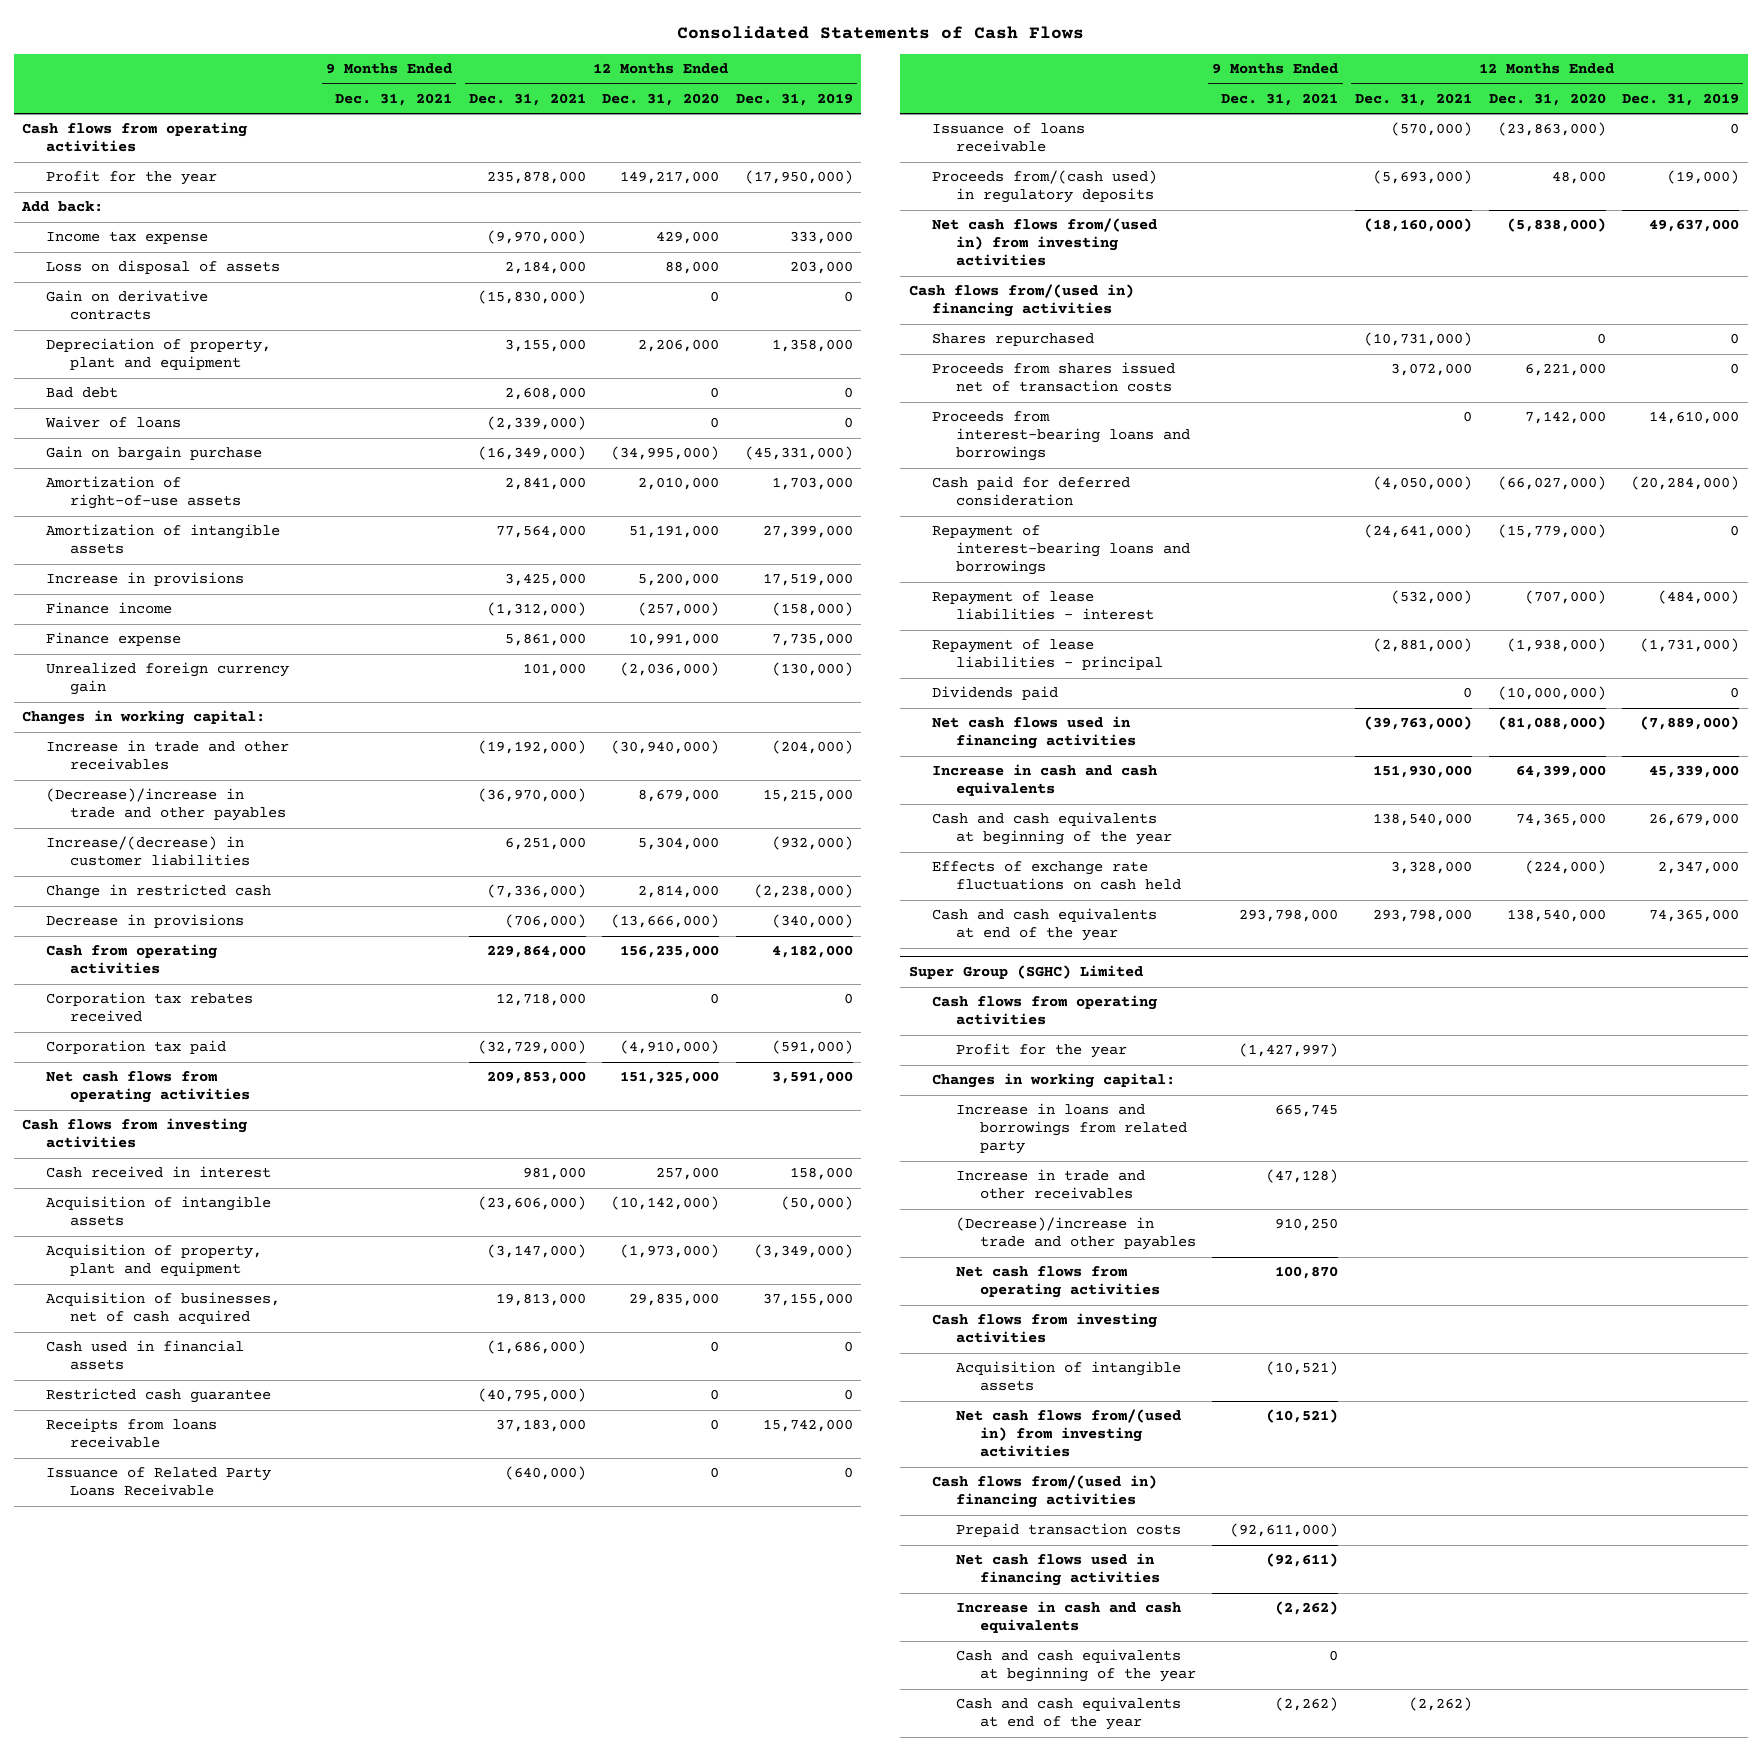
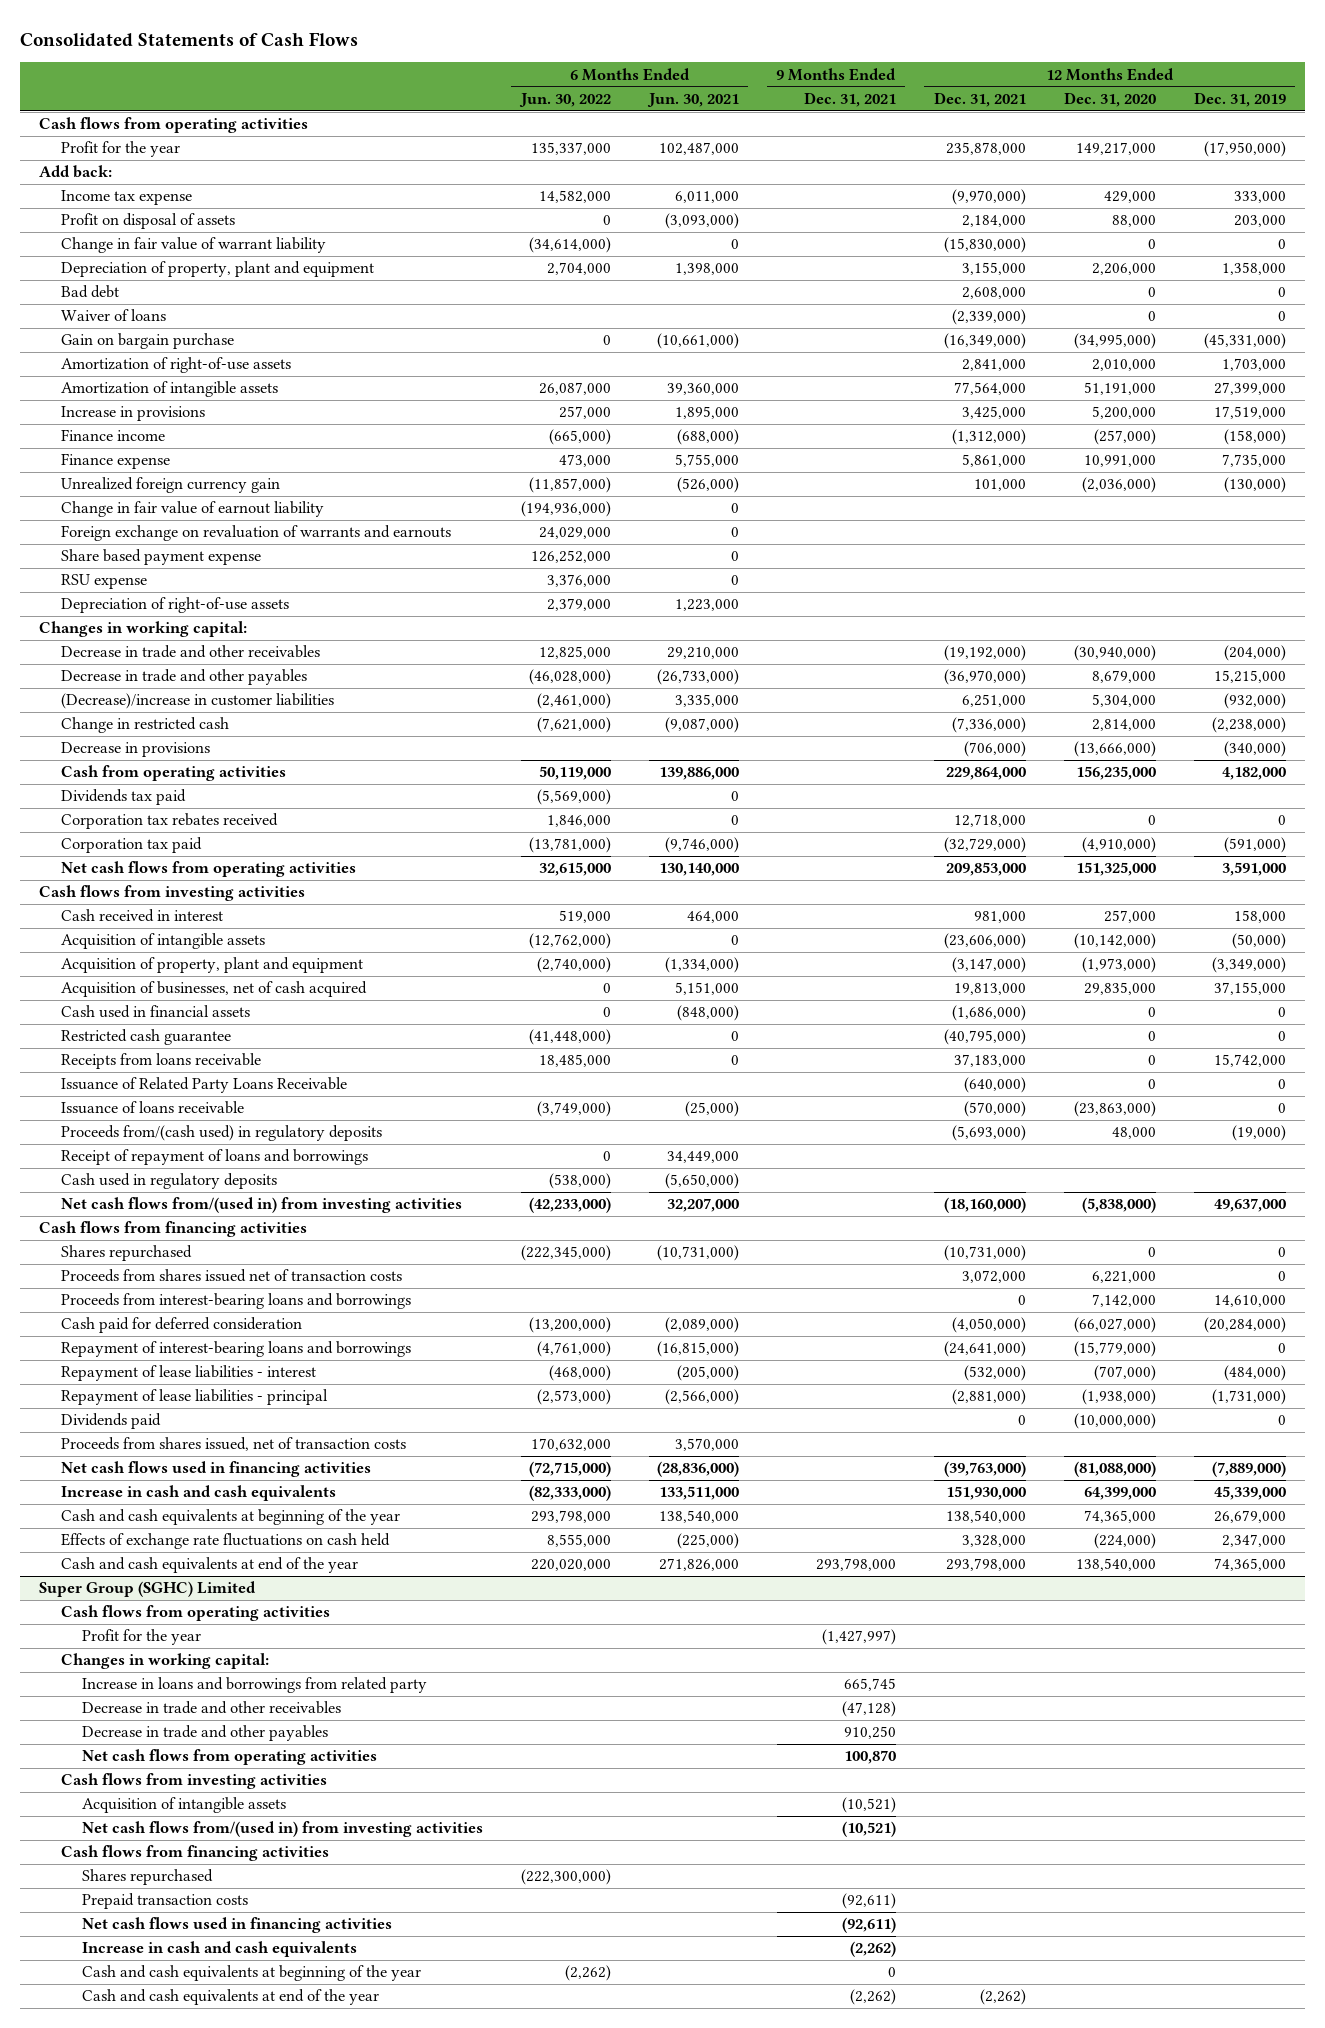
- | 9 Months Ended Dec. 31, 2021 | 12 Months Ended Dec. 31, 2021 | 12 Months Ended Dec. 31, 2020 | 12 Months Ended Dec. 31, 2019
+ | 6 Months Ended Jun. 30, 2022 | 6 Months Ended Jun. 30, 2021 | 9 Months Ended Dec. 31, 2021 | 12 Months Ended Dec. 31, 2021 | 12 Months Ended Dec. 31, 2020 | 12 Months Ended Dec. 31, 2019
- Loss on disposal of assets | | 2,184,000 | 88,000 | 203,000
- Gain on derivative contracts | | (15,830,000) | 0 | 0
+ Profit on disposal of assets | 0 | (3,093,000) | | 2,184,000 | 88,000 | 203,000
+ Change in fair value of warrant liability | (34,614,000) | 0 | | (15,830,000) | 0 | 0
+ Change in fair value of earnout liability | (194,936,000) | 0 | | | |
+ Foreign exchange on revaluation of warrants and earnouts | 24,029,000 | 0 | | | |
+ Share based payment expense | 126,252,000 | 0 | | | |
+ RSU expense | 3,376,000 | 0 | | | |
+ Depreciation of right-of-use assets | 2,379,000 | 1,223,000 | | | |
- Increase in trade and other receivables | | (19,192,000) | (30,940,000) | (204,000)
- (Decrease)/increase in trade and other payables | | (36,970,000) | 8,679,000 | 15,215,000
- Increase/(decrease) in customer liabilities | | 6,251,000 | 5,304,000 | (932,000)
+ Decrease in trade and other receivables | 12,825,000 | 29,210,000 | | (19,192,000) | (30,940,000) | (204,000)
+ Decrease in trade and other payables | (46,028,000) | (26,733,000) | | (36,970,000) | 8,679,000 | 15,215,000
+ (Decrease)/increase in customer liabilities | (2,461,000) | 3,335,000 | | 6,251,000 | 5,304,000 | (932,000)
+ Dividends tax paid | (5,569,000) | 0 | | | |
+ Receipt of repayment of loans and borrowings | 0 | 34,449,000 | | | |
+ Cash used in regulatory deposits | (538,000) | (5,650,000) | | | |
- Cash flows from/(used in) financing activities
+ Cash flows from financing activities
+ Proceeds from shares issued, net of transaction costs | 170,632,000 | 3,570,000 | | | |
@ Super Group (SGHC) Limited
- Increase in trade and other receivables | (47,128) | | |
- (Decrease)/increase in trade and other payables | 910,250 | | |
+ Decrease in trade and other receivables | | | (47,128) | | |
+ Decrease in trade and other payables | | | 910,250 | | |
- Cash flows from/(used in) financing activities
- Prepaid transaction costs | (92,611,000) | | |
+ Cash flows from financing activities
+ Shares repurchased | (222,300,000) | | | | |
+ Prepaid transaction costs | | | (92,611) | | |

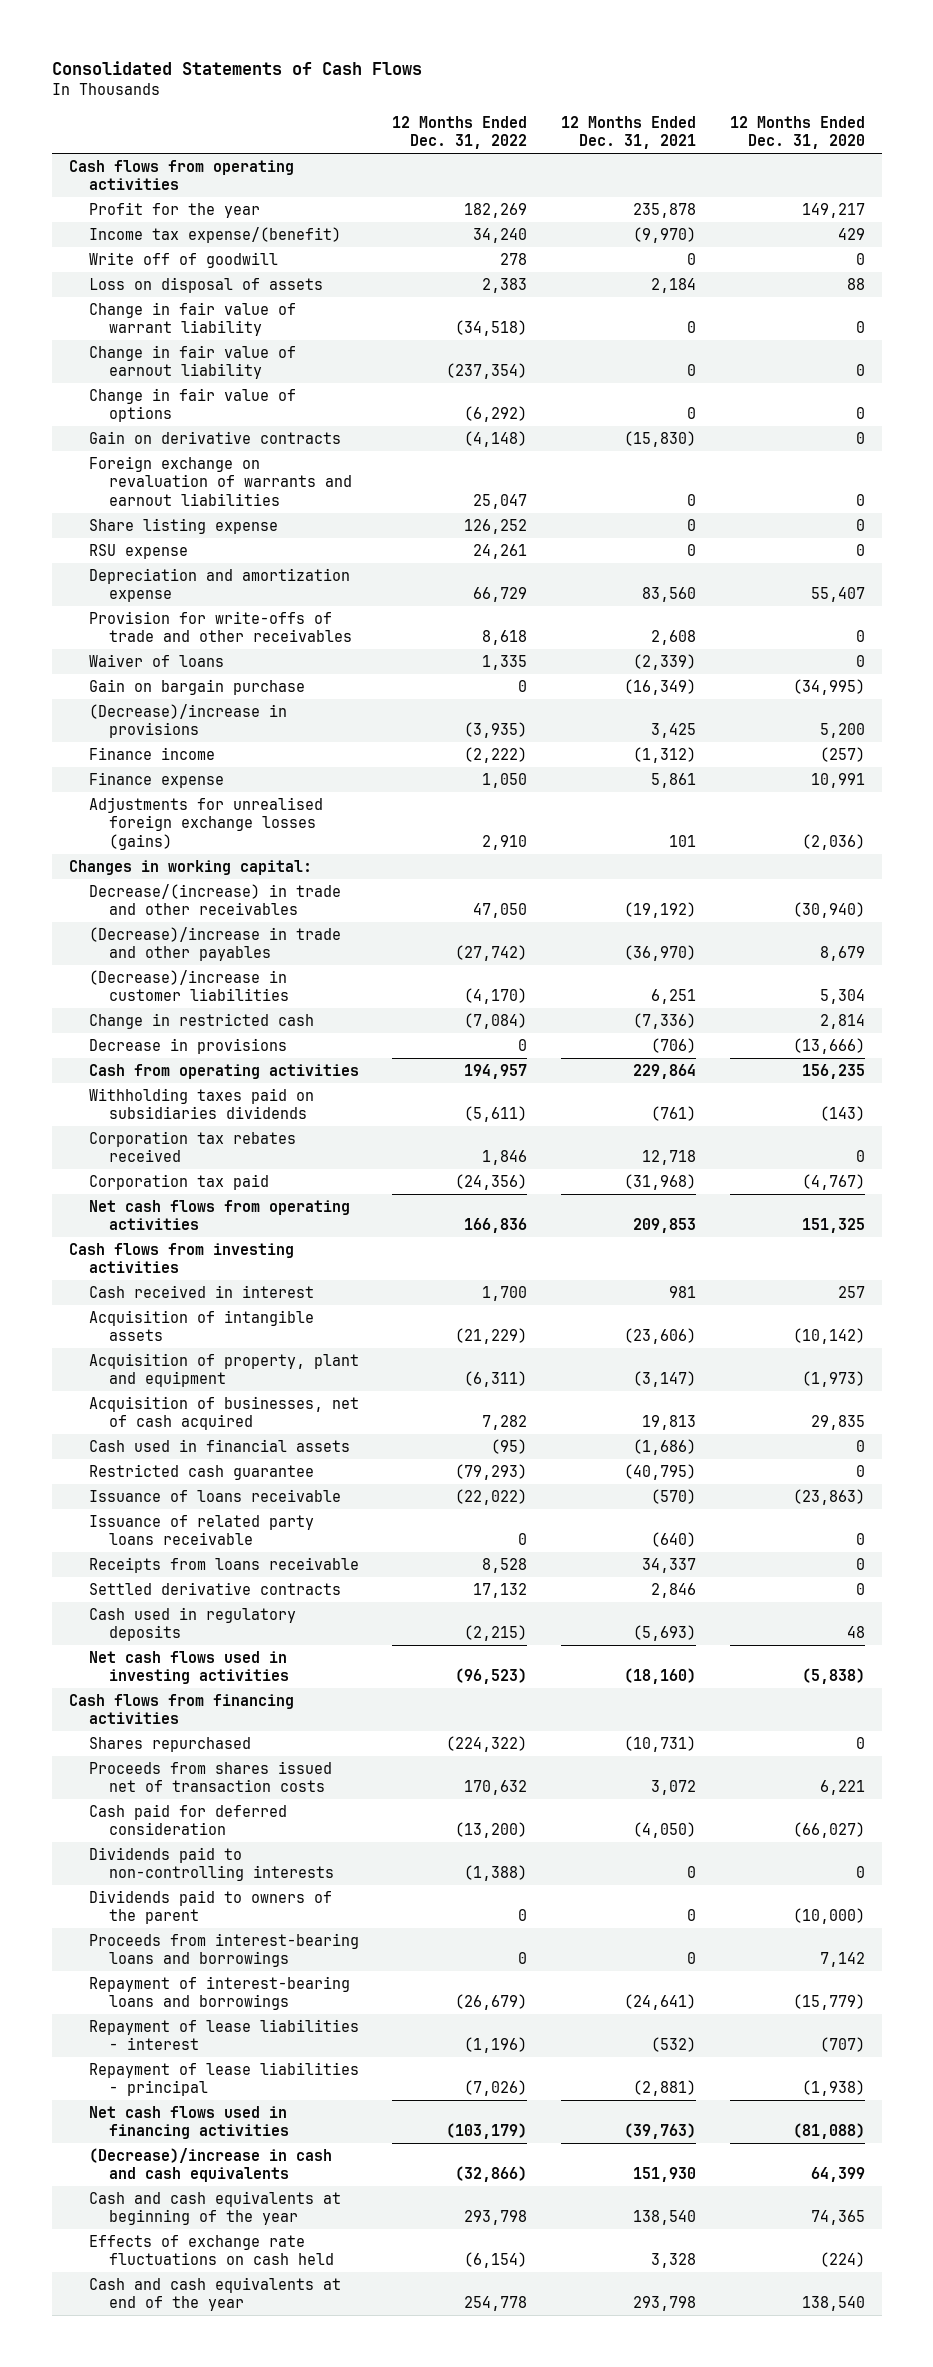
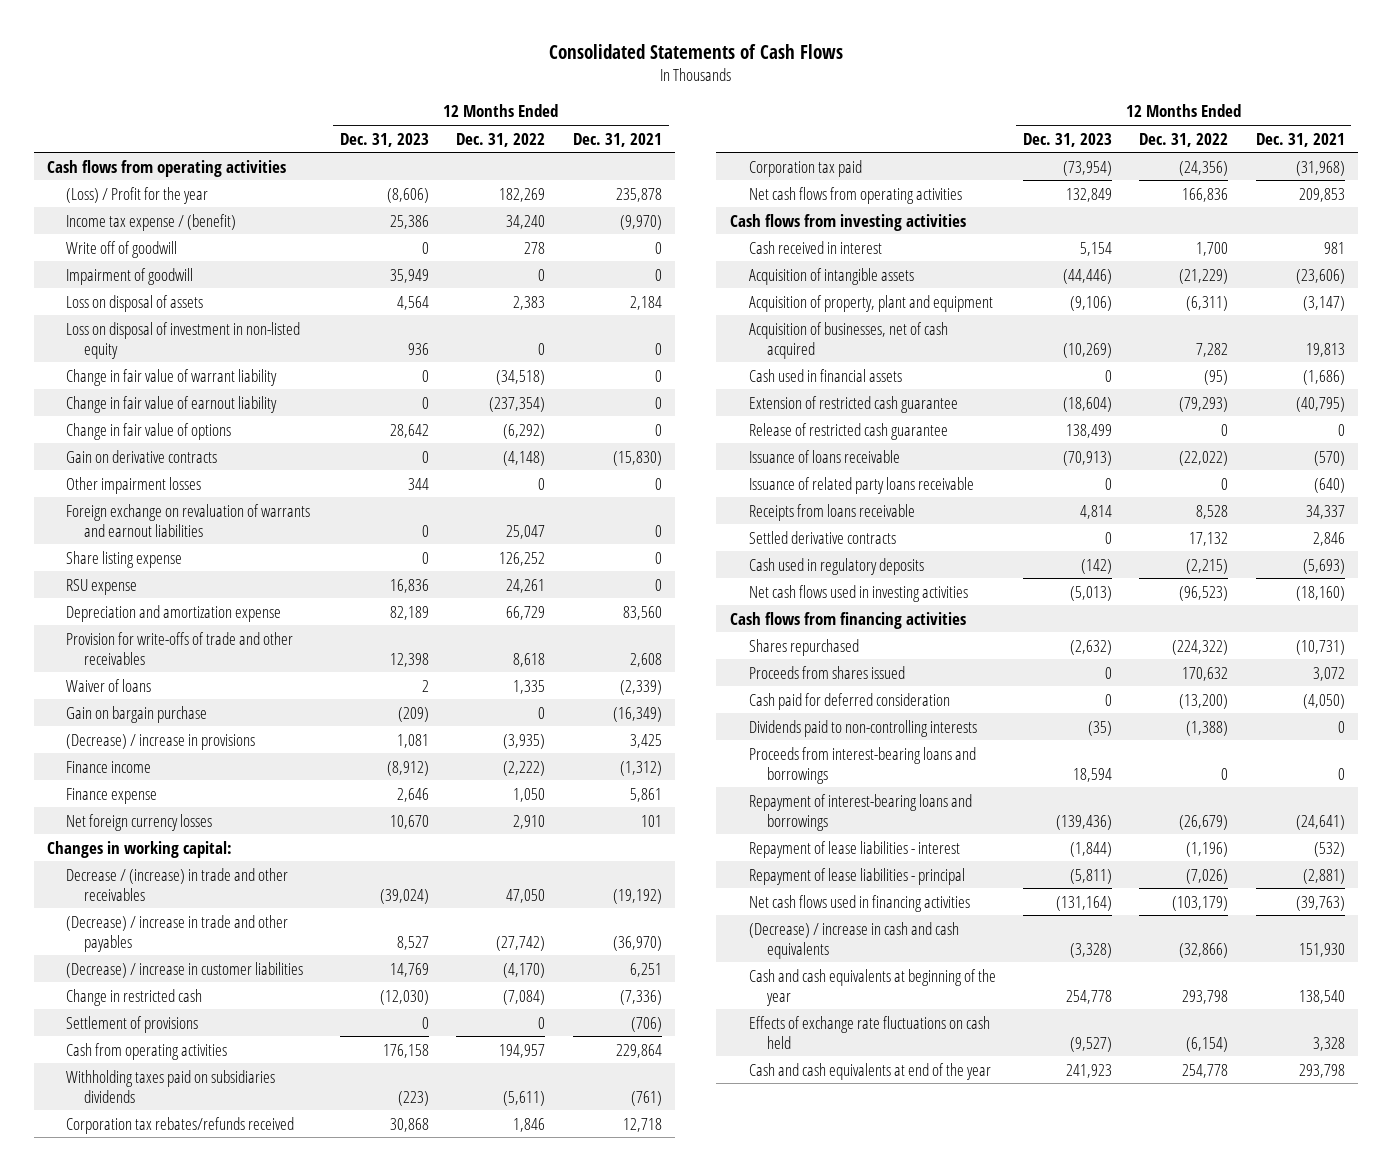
- | 12 Months Ended Dec. 31, 2022 | 12 Months Ended Dec. 31, 2021 | 12 Months Ended Dec. 31, 2020
+ | 12 Months Ended Dec. 31, 2023 | 12 Months Ended Dec. 31, 2022 | 12 Months Ended Dec. 31, 2021
- Profit for the year | 182,269 | 235,878 | 149,217
- Income tax expense/(benefit) | 34,240 | (9,970) | 429
+ (Loss) / Profit for the year | (8,606) | 182,269 | 235,878
+ Income tax expense / (benefit) | 25,386 | 34,240 | (9,970)
+ Impairment of goodwill | 35,949 | 0 | 0
+ Loss on disposal of investment in non-listed equity | 936 | 0 | 0
+ Other impairment losses | 344 | 0 | 0
- (Decrease)/increase in provisions | (3,935) | 3,425 | 5,200
+ (Decrease) / increase in provisions | 1,081 | (3,935) | 3,425
- Adjustments for unrealised foreign exchange losses (gains) | 2,910 | 101 | (2,036)
+ Net foreign currency losses | 10,670 | 2,910 | 101
- Decrease/(increase) in trade and other receivables | 47,050 | (19,192) | (30,940)
- (Decrease)/increase in trade and other payables | (27,742) | (36,970) | 8,679
- (Decrease)/increase in customer liabilities | (4,170) | 6,251 | 5,304
+ Decrease / (increase) in trade and other receivables | (39,024) | 47,050 | (19,192)
+ (Decrease) / increase in trade and other payables | 8,527 | (27,742) | (36,970)
+ (Decrease) / increase in customer liabilities | 14,769 | (4,170) | 6,251
- Decrease in provisions | 0 | (706) | (13,666)
+ Settlement of provisions | 0 | 0 | (706)
- Corporation tax rebates received | 1,846 | 12,718 | 0
+ Corporation tax rebates/refunds received | 30,868 | 1,846 | 12,718
- Restricted cash guarantee | (79,293) | (40,795) | 0
+ Extension of restricted cash guarantee | (18,604) | (79,293) | (40,795)
+ Release of restricted cash guarantee | 138,499 | 0 | 0
- Proceeds from shares issued net of transaction costs | 170,632 | 3,072 | 6,221
+ Proceeds from shares issued | 0 | 170,632 | 3,072
- Dividends paid to owners of the parent | 0 | 0 | (10,000)
- (Decrease)/increase in cash and cash equivalents | (32,866) | 151,930 | 64,399
+ (Decrease) / increase in cash and cash equivalents | (3,328) | (32,866) | 151,930

